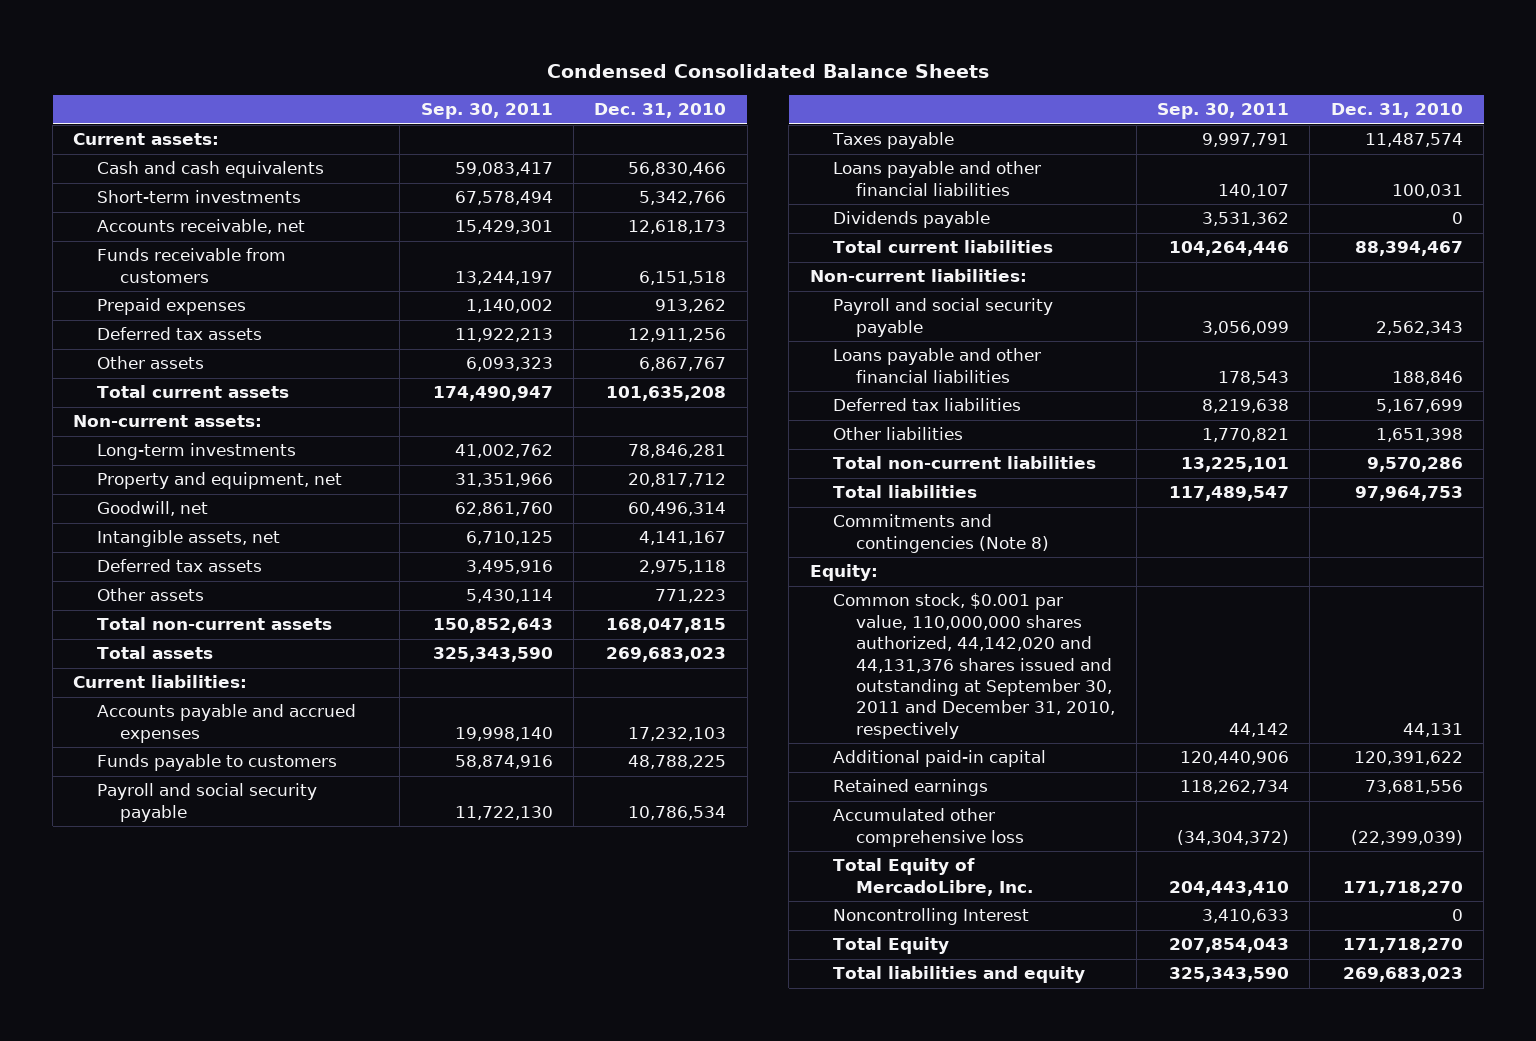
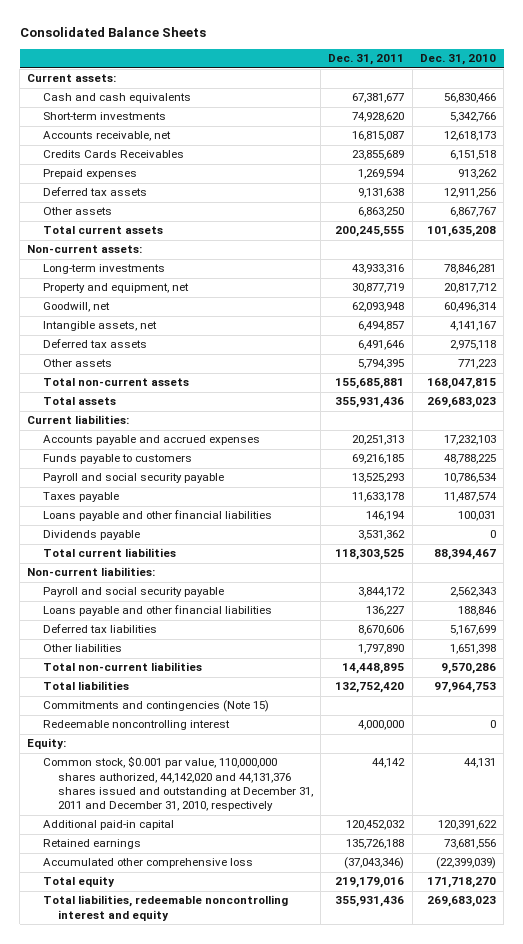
- Condensed Consolidated Balance Sheets
+ Consolidated Balance Sheets
- | Sep. 30, 2011 | Dec. 31, 2010
+ | Dec. 31, 2011 | Dec. 31, 2010
- Funds receivable from customers | 13,244,197 | 6,151,518
+ Credits Cards Receivables | 23,855,689 | 6,151,518
- Commitments and contingencies (Note 8)
+ Commitments and contingencies (Note 15)
+ Redeemable noncontrolling interest | 4,000,000 | 0
- Common stock, $0.001 par value, 110,000,000 shares authorized, 44,142,020 and 44,131,376 shares issued and outstanding at September 30, 2011 and December 31, 2010, respectively | 44,142 | 44,131
+ Common stock, $0.001 par value, 110,000,000 shares authorized, 44,142,020 and 44,131,376 shares issued and outstanding at December 31, 2011 and December 31, 2010, respectively | 44,142 | 44,131
- Total Equity of MercadoLibre, Inc. | 204,443,410 | 171,718,270
- Noncontrolling Interest | 3,410,633 | 0
- Total Equity | 207,854,043 | 171,718,270
- Total liabilities and equity | 325,343,590 | 269,683,023
+ Total equity | 219,179,016 | 171,718,270
+ Total liabilities, redeemable noncontrolling interest and equity | 355,931,436 | 269,683,023

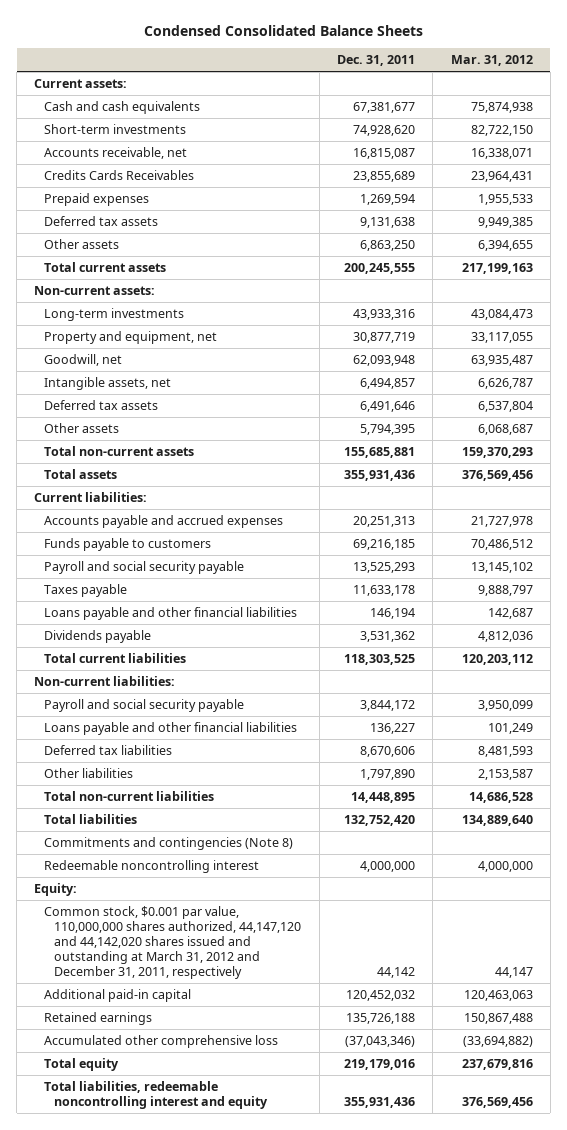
- Consolidated Balance Sheets
+ Condensed Consolidated Balance Sheets
- | Dec. 31, 2011 | Dec. 31, 2010
+ | Dec. 31, 2011 | Mar. 31, 2012
- Commitments and contingencies (Note 15)
+ Commitments and contingencies (Note 8)
- Common stock, $0.001 par value, 110,000,000 shares authorized, 44,142,020 and 44,131,376 shares issued and outstanding at December 31, 2011 and December 31, 2010, respectively | 44,142 | 44,131
+ Common stock, $0.001 par value, 110,000,000 shares authorized, 44,147,120 and 44,142,020 shares issued and outstanding at March 31, 2012 and December 31, 2011, respectively | 44,142 | 44,147

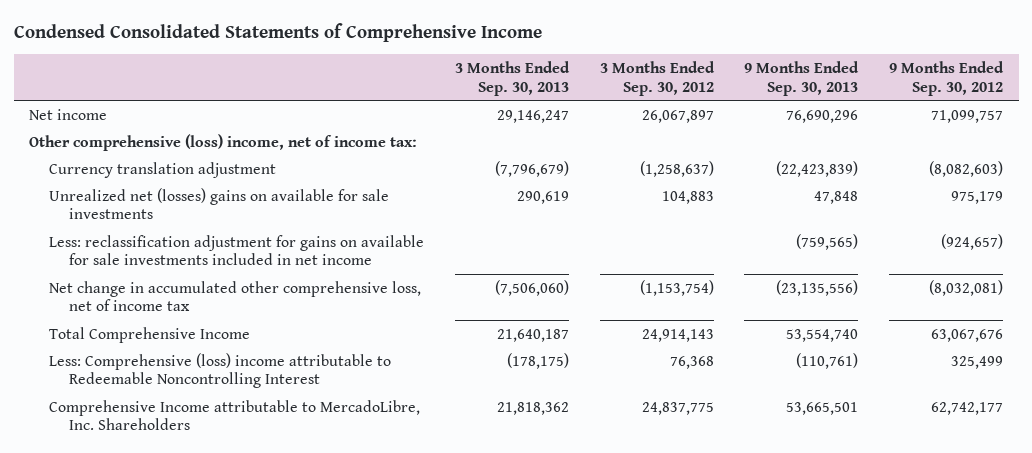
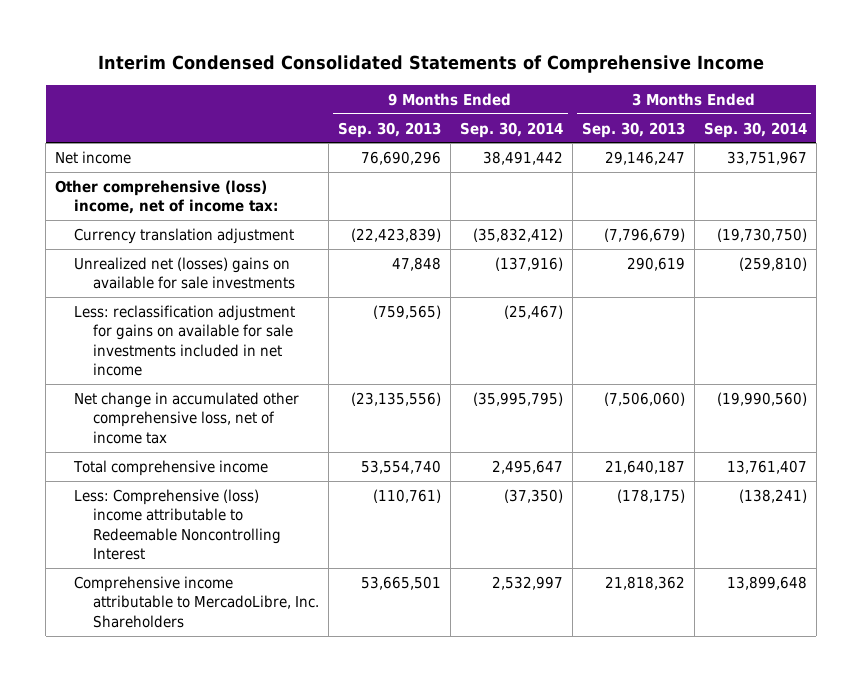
- Condensed Consolidated Statements of Comprehensive Income
+ Interim Condensed Consolidated Statements of Comprehensive Income
- | 3 Months Ended Sep. 30, 2013 | 3 Months Ended Sep. 30, 2012 | 9 Months Ended Sep. 30, 2013 | 9 Months Ended Sep. 30, 2012
+ | 9 Months Ended Sep. 30, 2013 | 9 Months Ended Sep. 30, 2014 | 3 Months Ended Sep. 30, 2013 | 3 Months Ended Sep. 30, 2014
- Total Comprehensive Income | 21,640,187 | 24,914,143 | 53,554,740 | 63,067,676
+ Total comprehensive income | 53,554,740 | 2,495,647 | 21,640,187 | 13,761,407
- Comprehensive Income attributable to MercadoLibre, Inc. Shareholders | 21,818,362 | 24,837,775 | 53,665,501 | 62,742,177
+ Comprehensive income attributable to MercadoLibre, Inc. Shareholders | 53,665,501 | 2,532,997 | 21,818,362 | 13,899,648

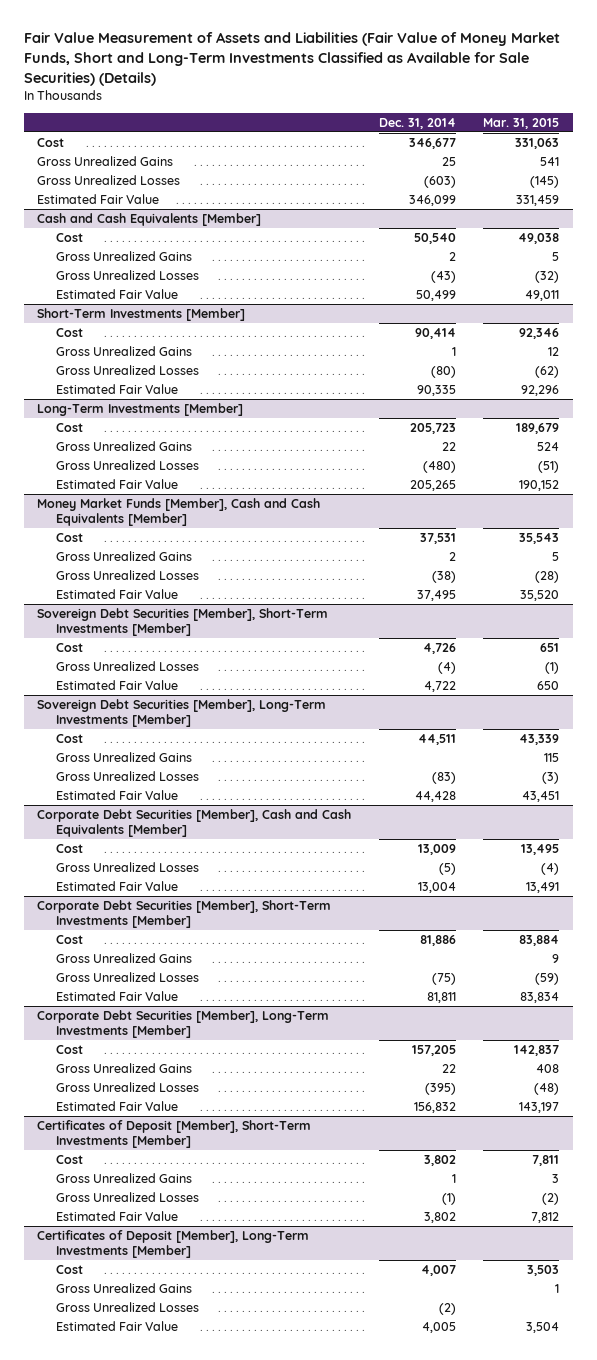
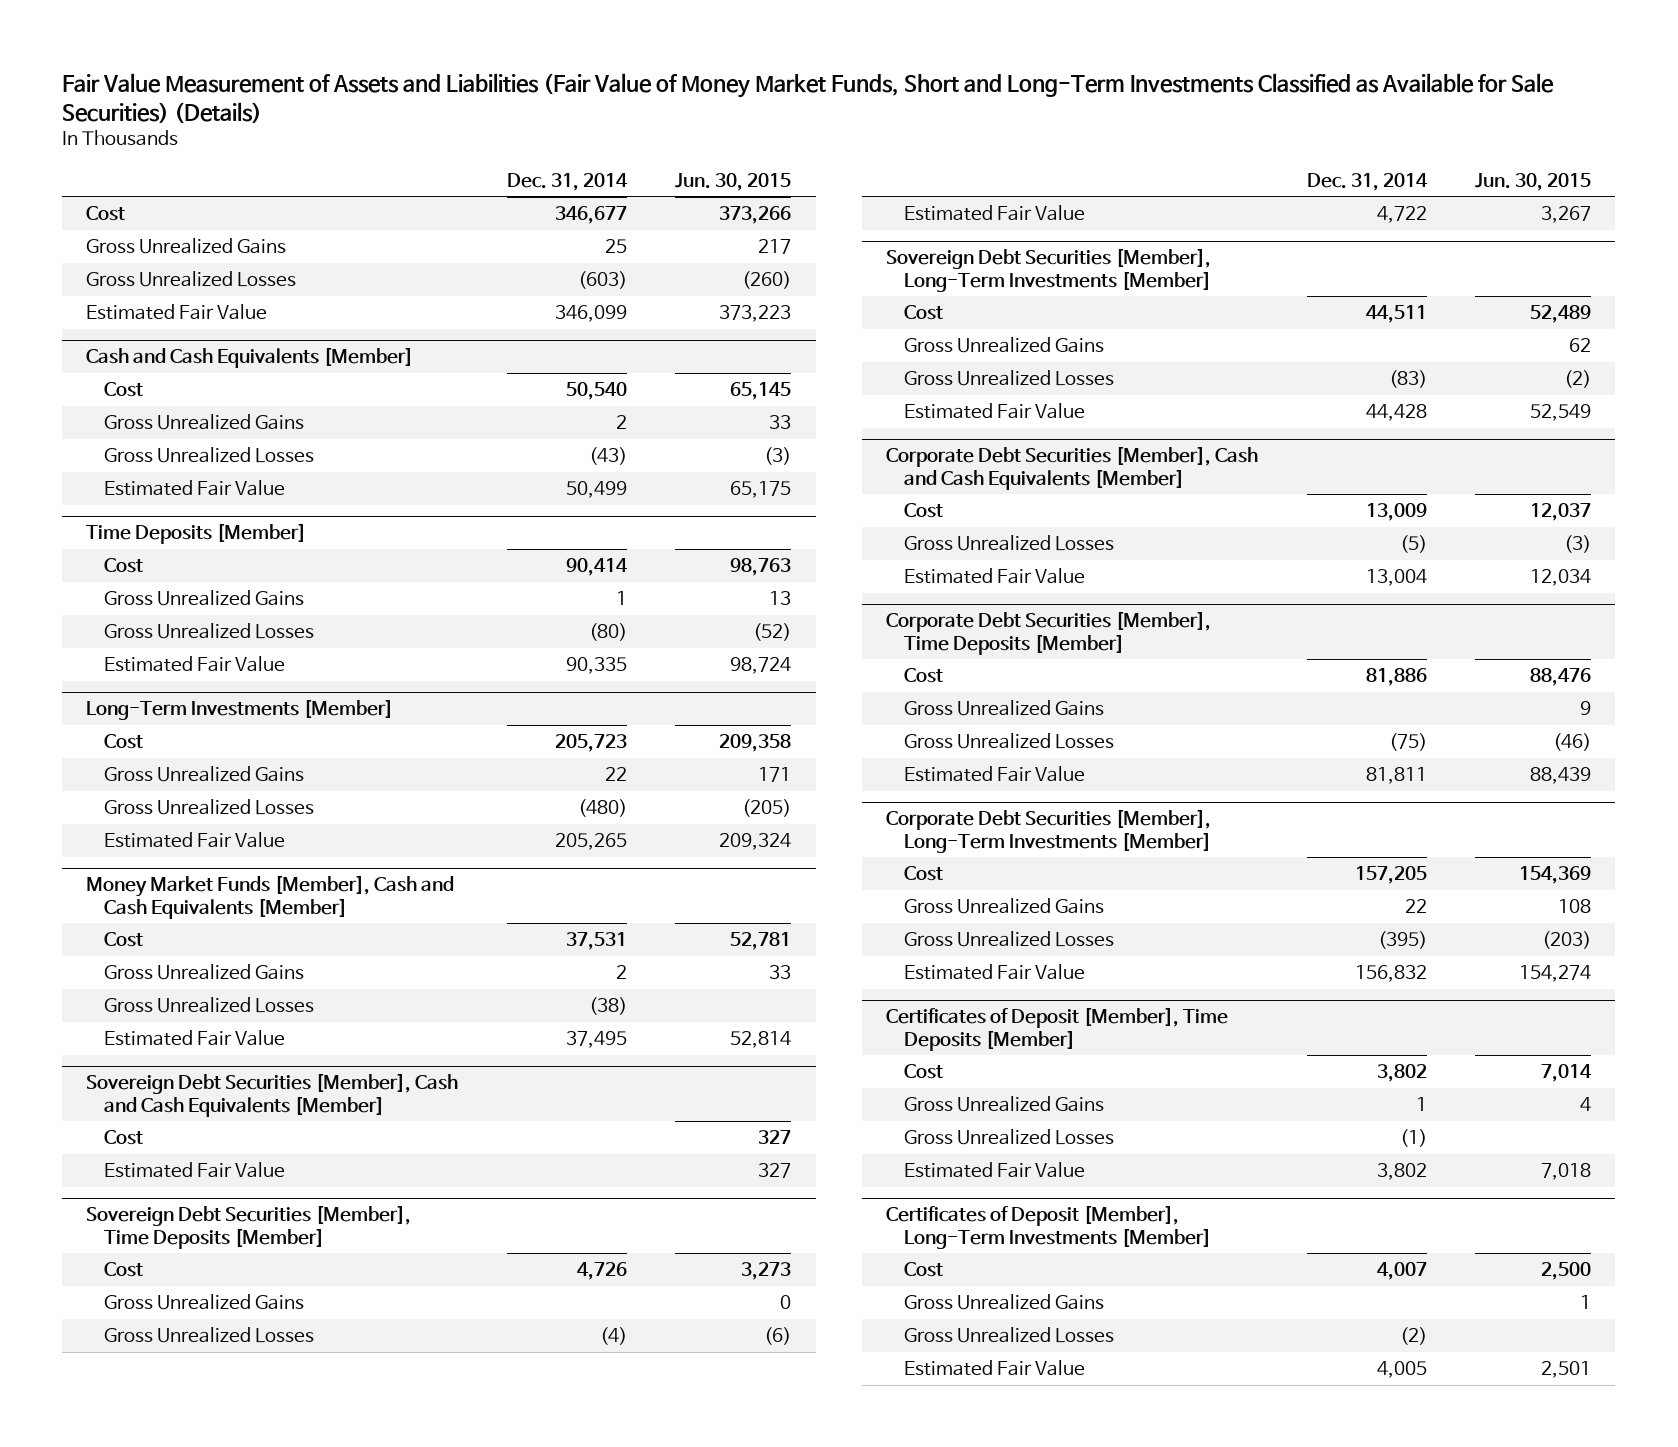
- | Dec. 31, 2014 | Mar. 31, 2015
+ | Dec. 31, 2014 | Jun. 30, 2015
- Short-Term Investments [Member]
+ Time Deposits [Member]
- Sovereign Debt Securities [Member], Short-Term Investments [Member]
+ Sovereign Debt Securities [Member], Cash and Cash Equivalents [Member]
+ Cost | | 327
+ Estimated Fair Value | | 327
+ Sovereign Debt Securities [Member], Time Deposits [Member]
+ Gross Unrealized Gains | | 0
- Corporate Debt Securities [Member], Short-Term Investments [Member]
+ Corporate Debt Securities [Member], Time Deposits [Member]
- Certificates of Deposit [Member], Short-Term Investments [Member]
+ Certificates of Deposit [Member], Time Deposits [Member]

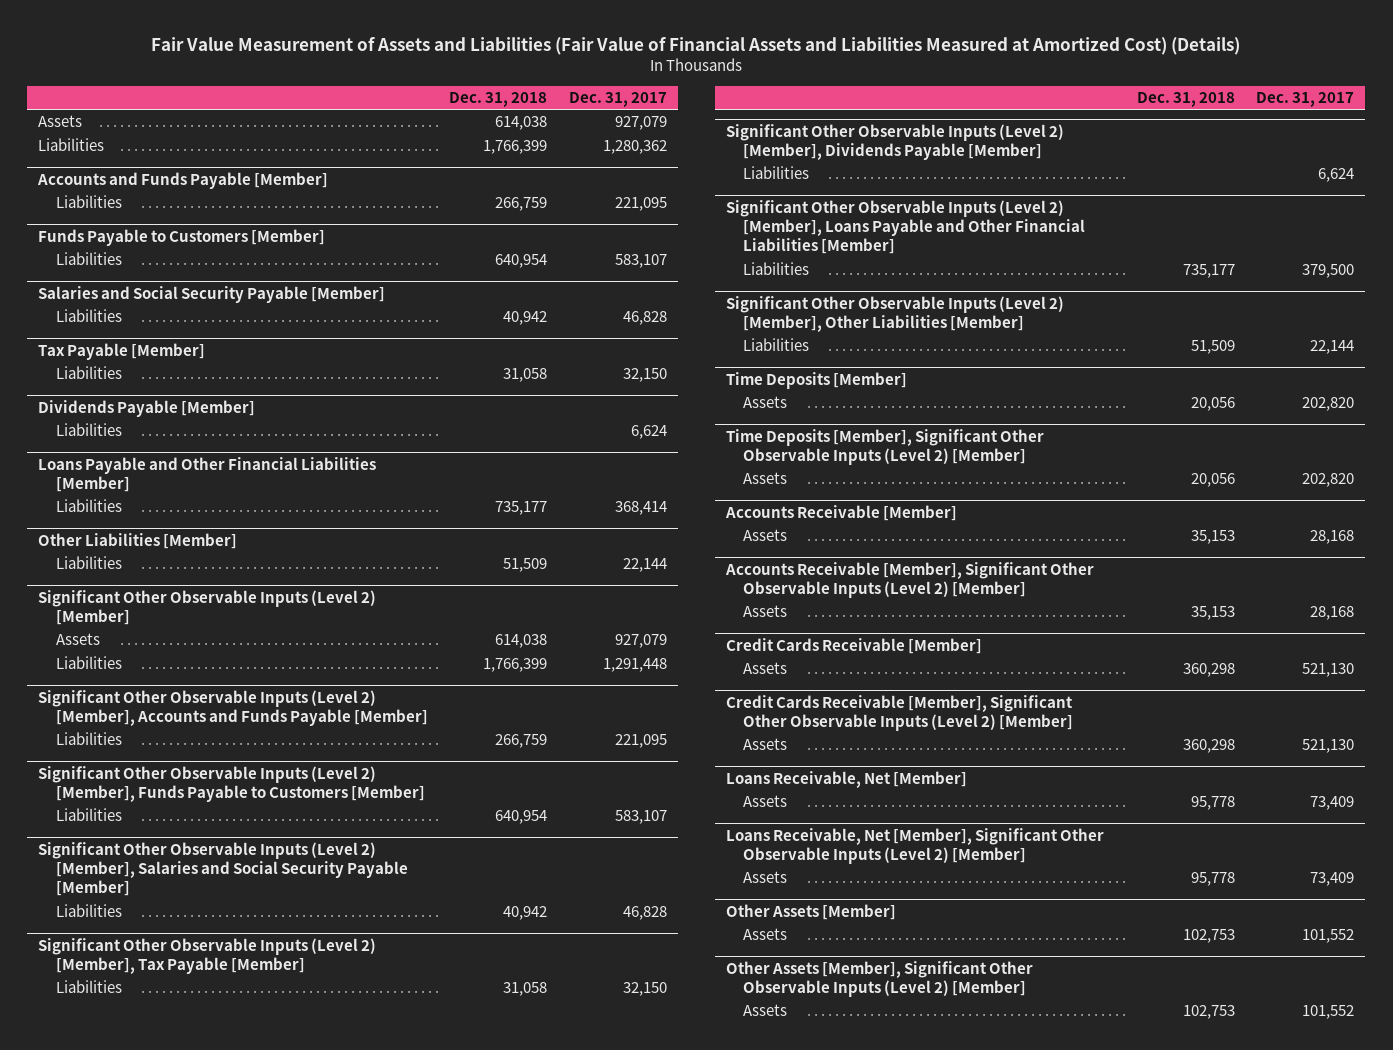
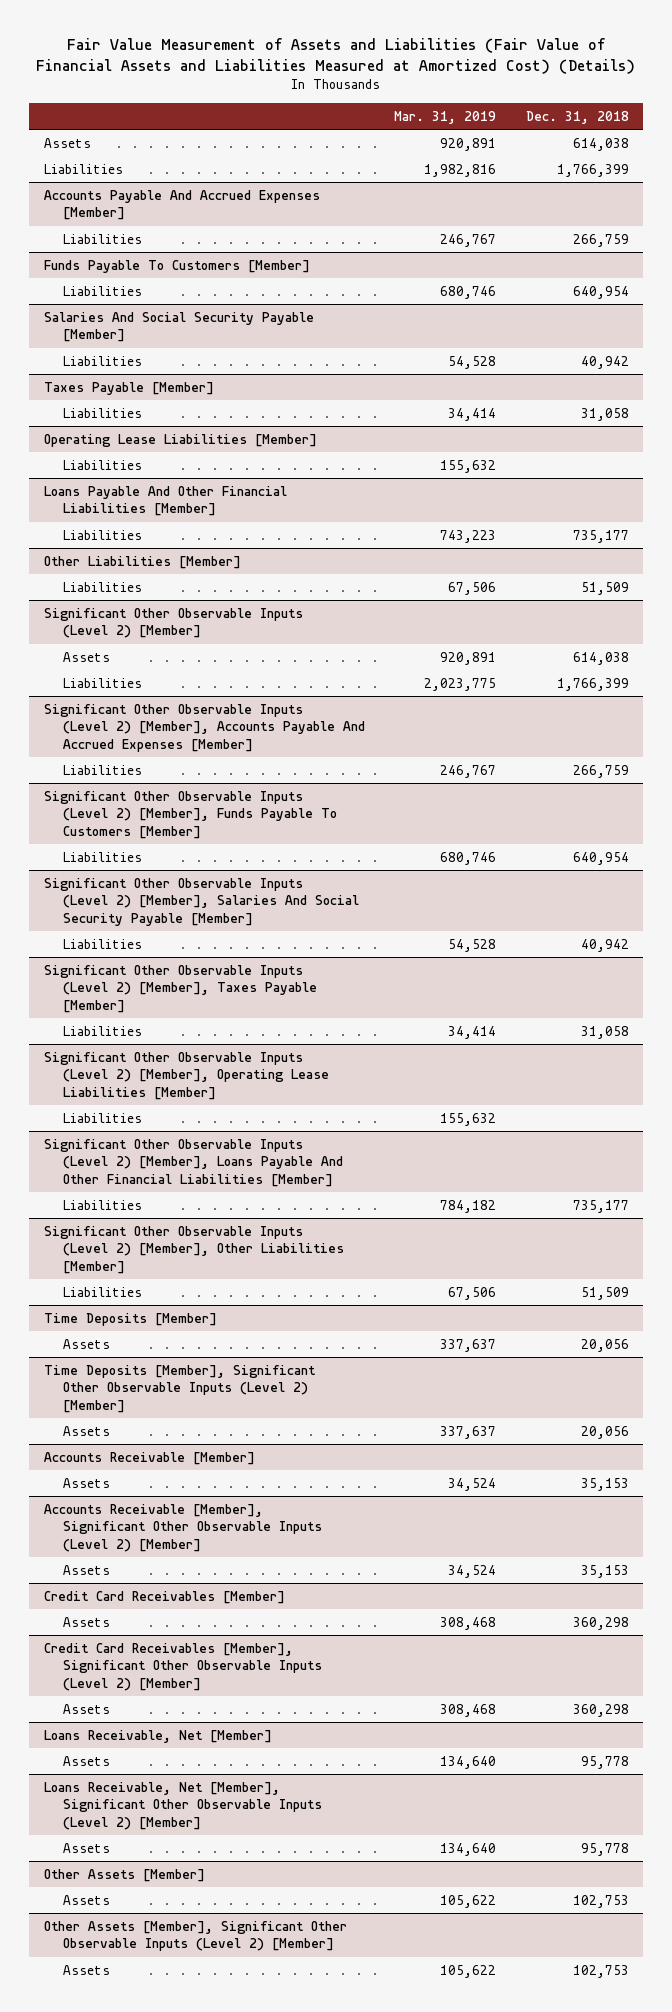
- | Dec. 31, 2018 | Dec. 31, 2017
+ | Mar. 31, 2019 | Dec. 31, 2018
- Accounts and Funds Payable [Member]
+ Accounts Payable And Accrued Expenses [Member]
- Funds Payable to Customers [Member]
+ Funds Payable To Customers [Member]
- Salaries and Social Security Payable [Member]
+ Salaries And Social Security Payable [Member]
- Tax Payable [Member]
+ Taxes Payable [Member]
- Dividends Payable [Member]
+ Operating Lease Liabilities [Member]
- Loans Payable and Other Financial Liabilities [Member]
+ Loans Payable And Other Financial Liabilities [Member]
- Significant Other Observable Inputs (Level 2) [Member], Accounts and Funds Payable [Member]
+ Significant Other Observable Inputs (Level 2) [Member], Accounts Payable And Accrued Expenses [Member]
- Significant Other Observable Inputs (Level 2) [Member], Funds Payable to Customers [Member]
+ Significant Other Observable Inputs (Level 2) [Member], Funds Payable To Customers [Member]
- Significant Other Observable Inputs (Level 2) [Member], Salaries and Social Security Payable [Member]
+ Significant Other Observable Inputs (Level 2) [Member], Salaries And Social Security Payable [Member]
- Significant Other Observable Inputs (Level 2) [Member], Tax Payable [Member]
+ Significant Other Observable Inputs (Level 2) [Member], Taxes Payable [Member]
- Significant Other Observable Inputs (Level 2) [Member], Dividends Payable [Member]
+ Significant Other Observable Inputs (Level 2) [Member], Operating Lease Liabilities [Member]
- Significant Other Observable Inputs (Level 2) [Member], Loans Payable and Other Financial Liabilities [Member]
+ Significant Other Observable Inputs (Level 2) [Member], Loans Payable And Other Financial Liabilities [Member]
- Credit Cards Receivable [Member]
+ Credit Card Receivables [Member]
- Credit Cards Receivable [Member], Significant Other Observable Inputs (Level 2) [Member]
+ Credit Card Receivables [Member], Significant Other Observable Inputs (Level 2) [Member]

